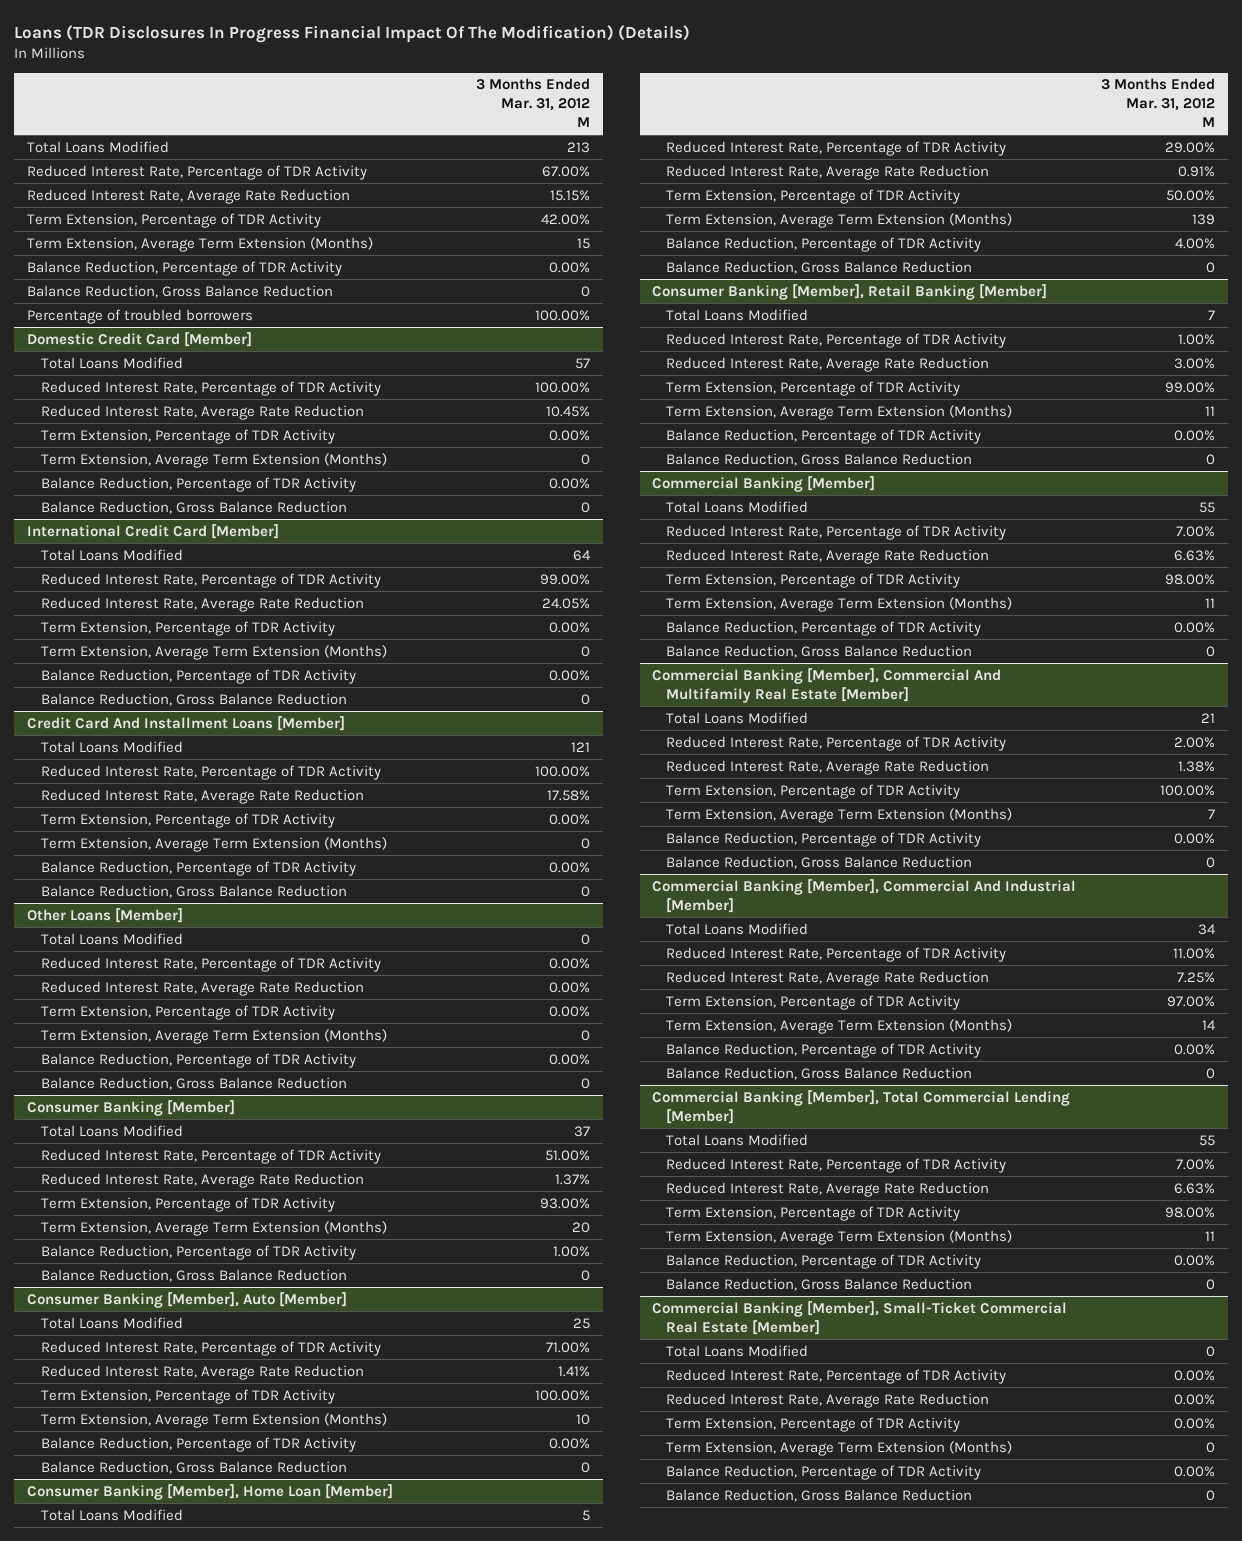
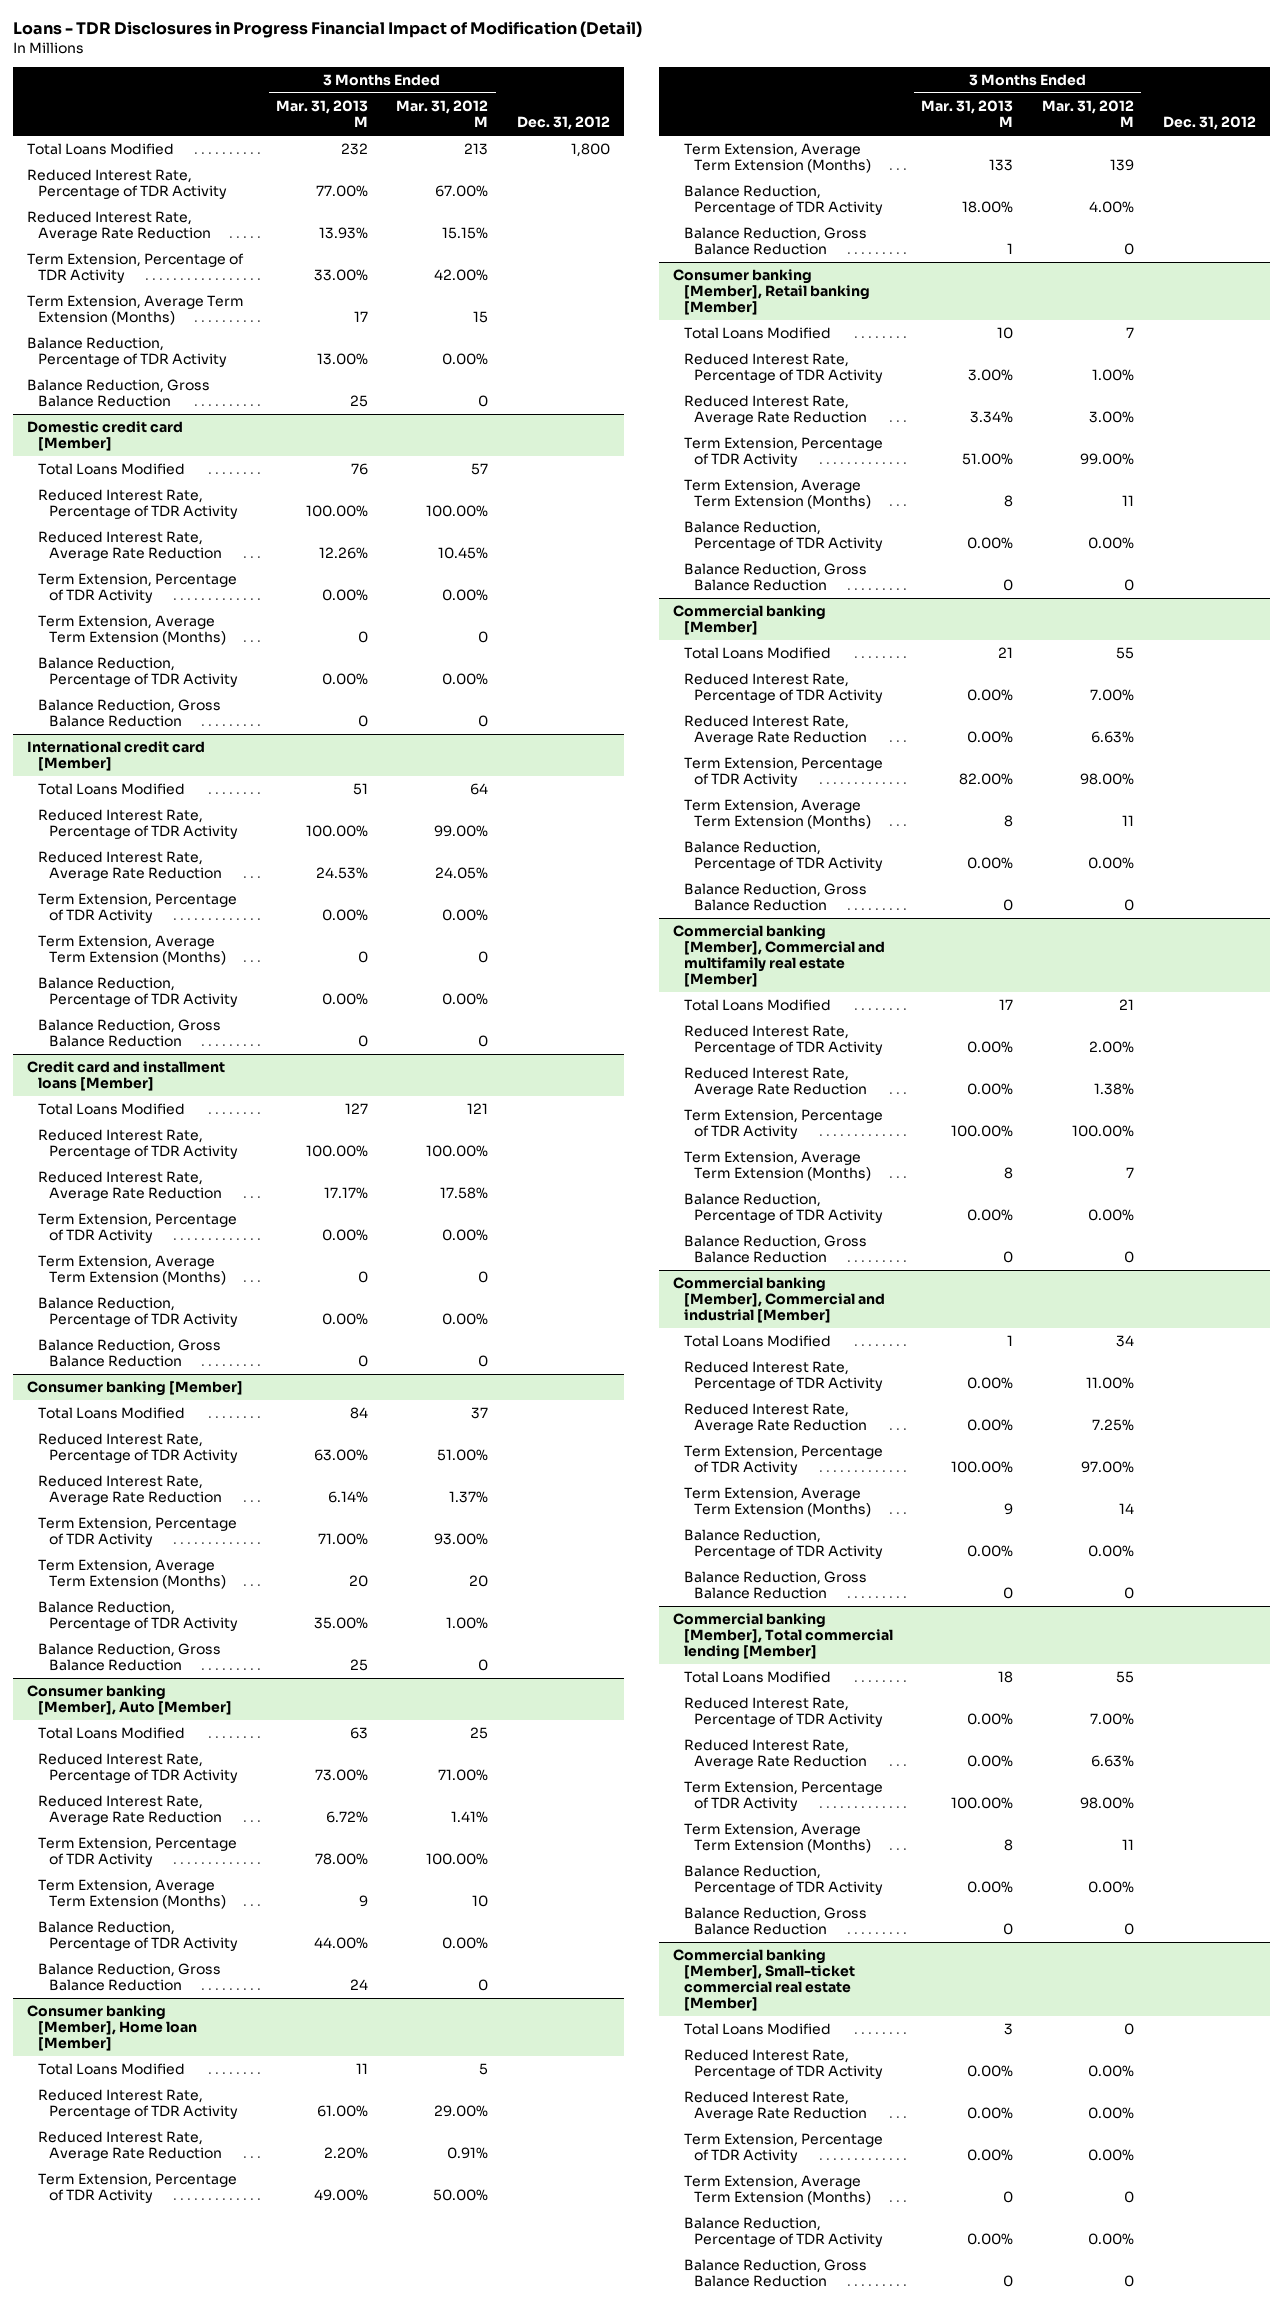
- Loans (TDR Disclosures In Progress Financial Impact Of The Modification) (Details)
+ Loans - TDR Disclosures in Progress Financial Impact of Modification (Detail)
- | 3 Months Ended Mar. 31, 2012 M
+ | 3 Months Ended Mar. 31, 2013 M | 3 Months Ended Mar. 31, 2012 M | Dec. 31, 2012
- Percentage of troubled borrowers | 100.00%
- Domestic Credit Card [Member]
+ Domestic credit card [Member]
- International Credit Card [Member]
+ International credit card [Member]
- Credit Card And Installment Loans [Member]
+ Credit card and installment loans [Member]
- Other Loans [Member]
- Total Loans Modified | 0
- Reduced Interest Rate, Percentage of TDR Activity | 0.00%
- Reduced Interest Rate, Average Rate Reduction | 0.00%
- Term Extension, Percentage of TDR Activity | 0.00%
- Term Extension, Average Term Extension (Months) | 0
- Balance Reduction, Percentage of TDR Activity | 0.00%
- Balance Reduction, Gross Balance Reduction | 0
- Consumer Banking [Member]
+ Consumer banking [Member]
- Consumer Banking [Member], Auto [Member]
+ Consumer banking [Member], Auto [Member]
- Consumer Banking [Member], Home Loan [Member]
+ Consumer banking [Member], Home loan [Member]
- Consumer Banking [Member], Retail Banking [Member]
+ Consumer banking [Member], Retail banking [Member]
- Commercial Banking [Member]
+ Commercial banking [Member]
- Commercial Banking [Member], Commercial And Multifamily Real Estate [Member]
+ Commercial banking [Member], Commercial and multifamily real estate [Member]
- Commercial Banking [Member], Commercial And Industrial [Member]
+ Commercial banking [Member], Commercial and industrial [Member]
- Commercial Banking [Member], Total Commercial Lending [Member]
+ Commercial banking [Member], Total commercial lending [Member]
- Commercial Banking [Member], Small-Ticket Commercial Real Estate [Member]
+ Commercial banking [Member], Small-ticket commercial real estate [Member]

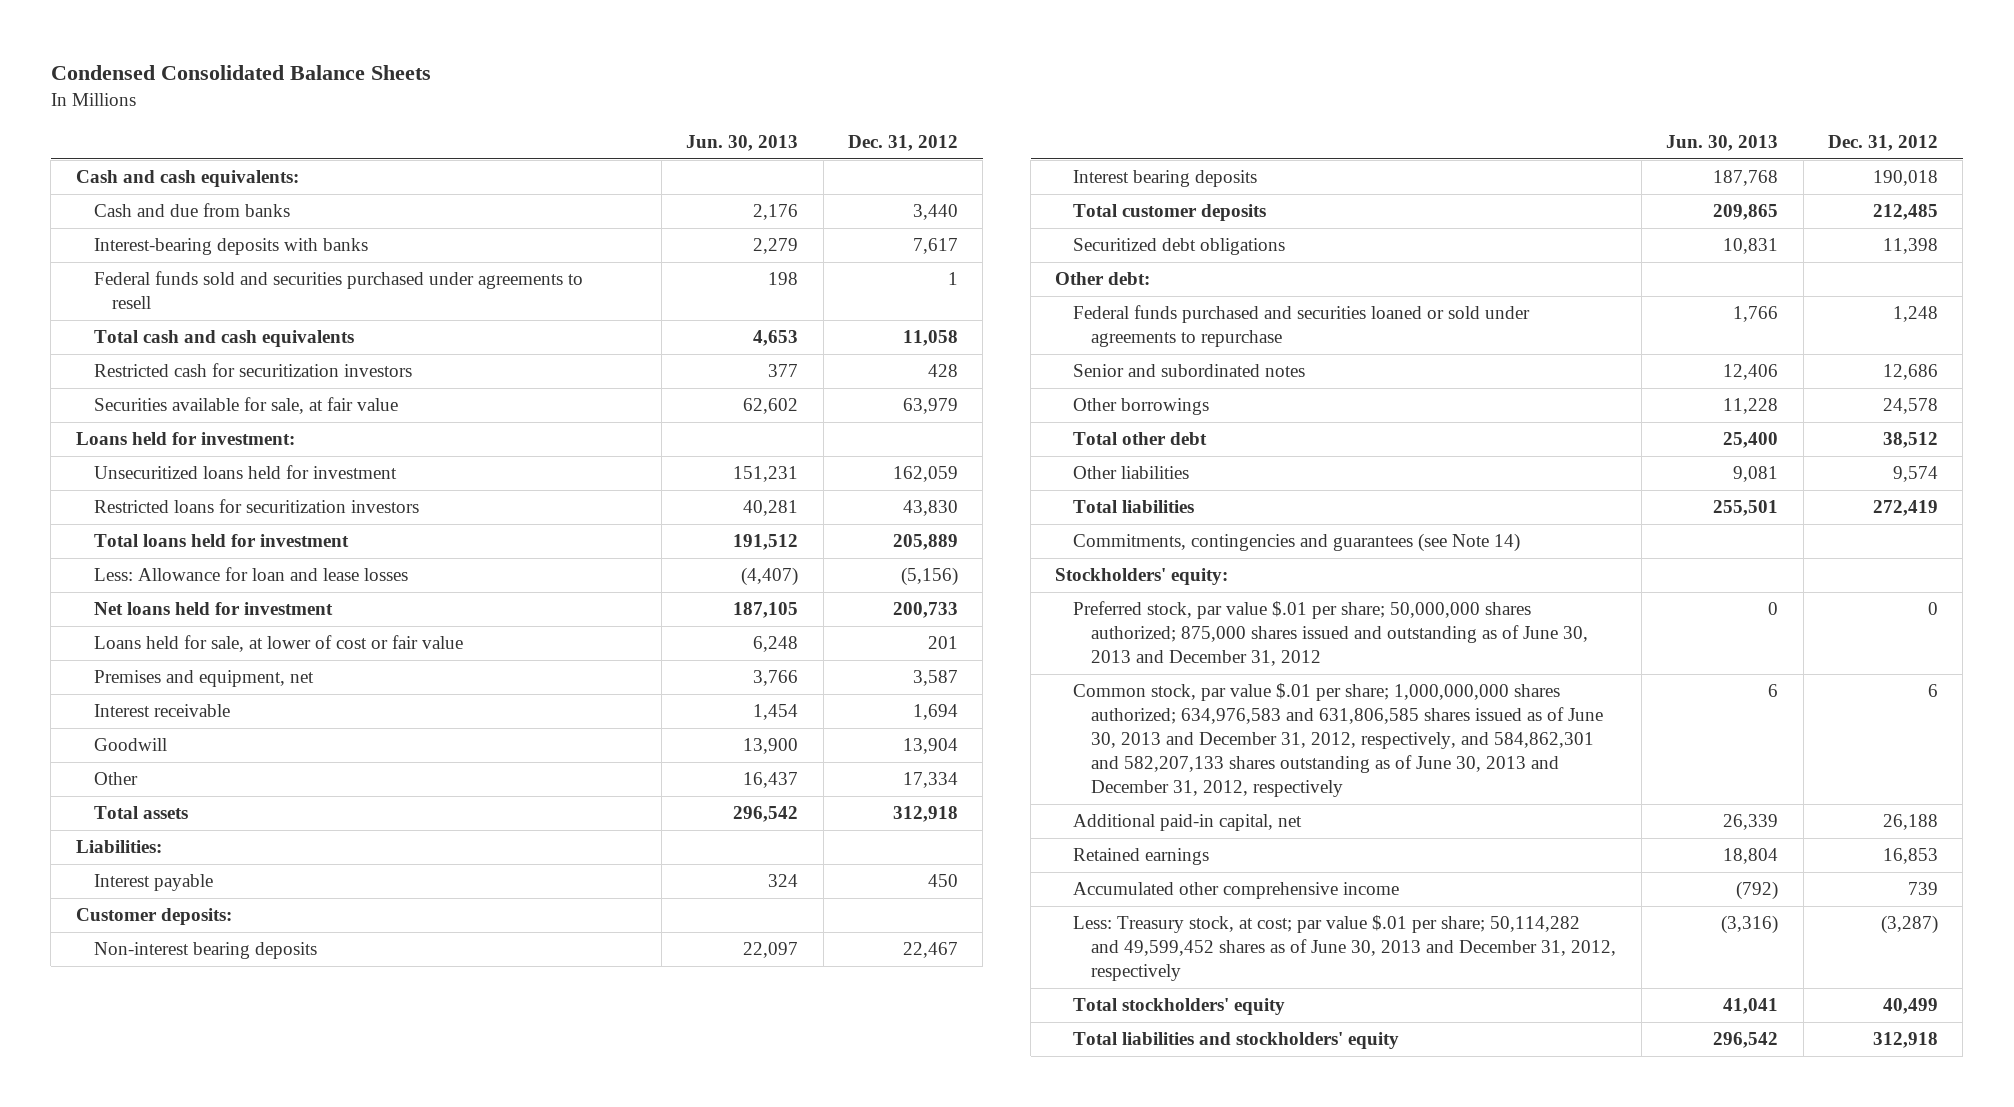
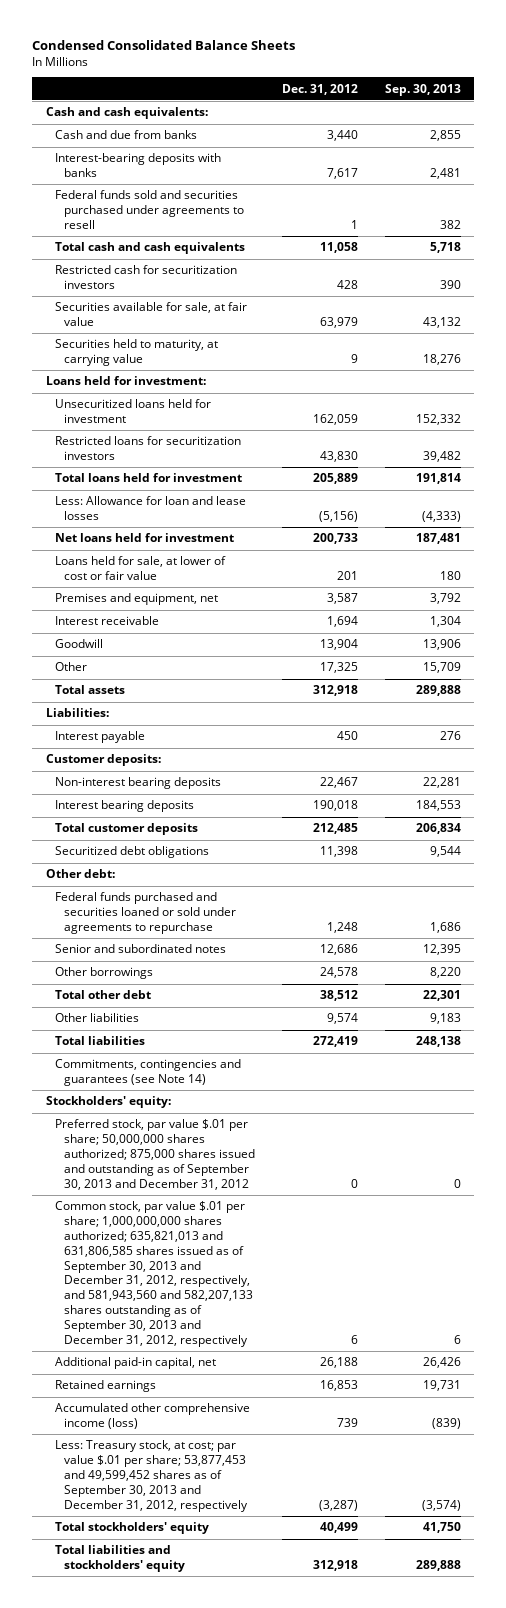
- | Jun. 30, 2013 | Dec. 31, 2012
+ | Dec. 31, 2012 | Sep. 30, 2013
+ Securities held to maturity, at carrying value | 9 | 18,276
- Other | 16,437 | 17,334
+ Other | 17,325 | 15,709
- Preferred stock, par value $.01 per share; 50,000,000 shares authorized; 875,000 shares issued and outstanding as of June 30, 2013 and December 31, 2012 | 0 | 0
- Common stock, par value $.01 per share; 1,000,000,000 shares authorized; 634,976,583 and 631,806,585 shares issued as of June 30, 2013 and December 31, 2012, respectively, and 584,862,301 and 582,207,133 shares outstanding as of June 30, 2013 and December 31, 2012, respectively | 6 | 6
+ Preferred stock, par value $.01 per share; 50,000,000 shares authorized; 875,000 shares issued and outstanding as of September 30, 2013 and December 31, 2012 | 0 | 0
+ Common stock, par value $.01 per share; 1,000,000,000 shares authorized; 635,821,013 and 631,806,585 shares issued as of September 30, 2013 and December 31, 2012, respectively, and 581,943,560 and 582,207,133 shares outstanding as of September 30, 2013 and December 31, 2012, respectively | 6 | 6
- Accumulated other comprehensive income | (792) | 739
- Less: Treasury stock, at cost; par value $.01 per share; 50,114,282 and 49,599,452 shares as of June 30, 2013 and December 31, 2012, respectively | (3,316) | (3,287)
+ Accumulated other comprehensive income (loss) | 739 | (839)
+ Less: Treasury stock, at cost; par value $.01 per share; 53,877,453 and 49,599,452 shares as of September 30, 2013 and December 31, 2012, respectively | (3,287) | (3,574)

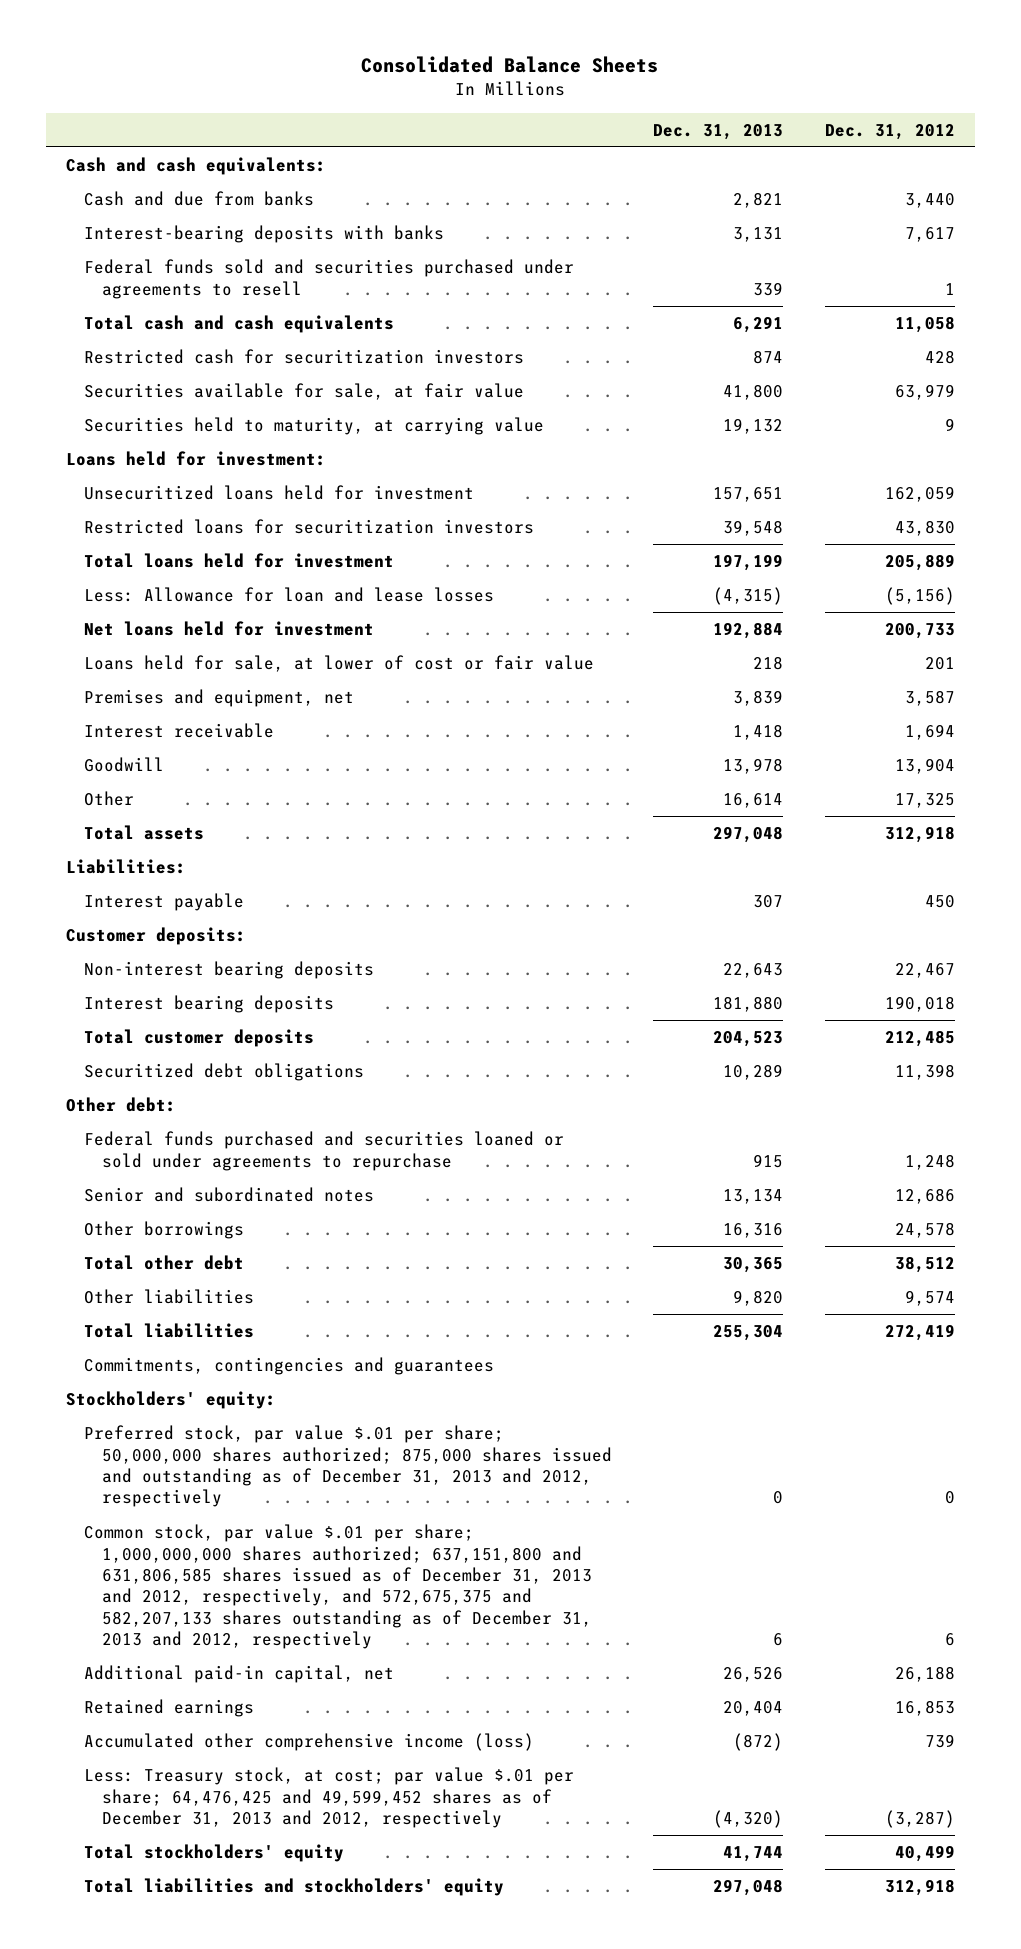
- Condensed Consolidated Balance Sheets
+ Consolidated Balance Sheets
- | Dec. 31, 2012 | Sep. 30, 2013
+ | Dec. 31, 2013 | Dec. 31, 2012
- Commitments, contingencies and guarantees (see Note 14)
+ Commitments, contingencies and guarantees
- Preferred stock, par value $.01 per share; 50,000,000 shares authorized; 875,000 shares issued and outstanding as of September 30, 2013 and December 31, 2012 | 0 | 0
- Common stock, par value $.01 per share; 1,000,000,000 shares authorized; 635,821,013 and 631,806,585 shares issued as of September 30, 2013 and December 31, 2012, respectively, and 581,943,560 and 582,207,133 shares outstanding as of September 30, 2013 and December 31, 2012, respectively | 6 | 6
+ Preferred stock, par value $.01 per share; 50,000,000 shares authorized; 875,000 shares issued and outstanding as of December 31, 2013 and 2012, respectively | 0 | 0
+ Common stock, par value $.01 per share; 1,000,000,000 shares authorized; 637,151,800 and 631,806,585 shares issued as of December 31, 2013 and 2012, respectively, and 572,675,375 and 582,207,133 shares outstanding as of December 31, 2013 and 2012, respectively | 6 | 6
- Less: Treasury stock, at cost; par value $.01 per share; 53,877,453 and 49,599,452 shares as of September 30, 2013 and December 31, 2012, respectively | (3,287) | (3,574)
+ Less: Treasury stock, at cost; par value $.01 per share; 64,476,425 and 49,599,452 shares as of December 31, 2013 and 2012, respectively | (4,320) | (3,287)

